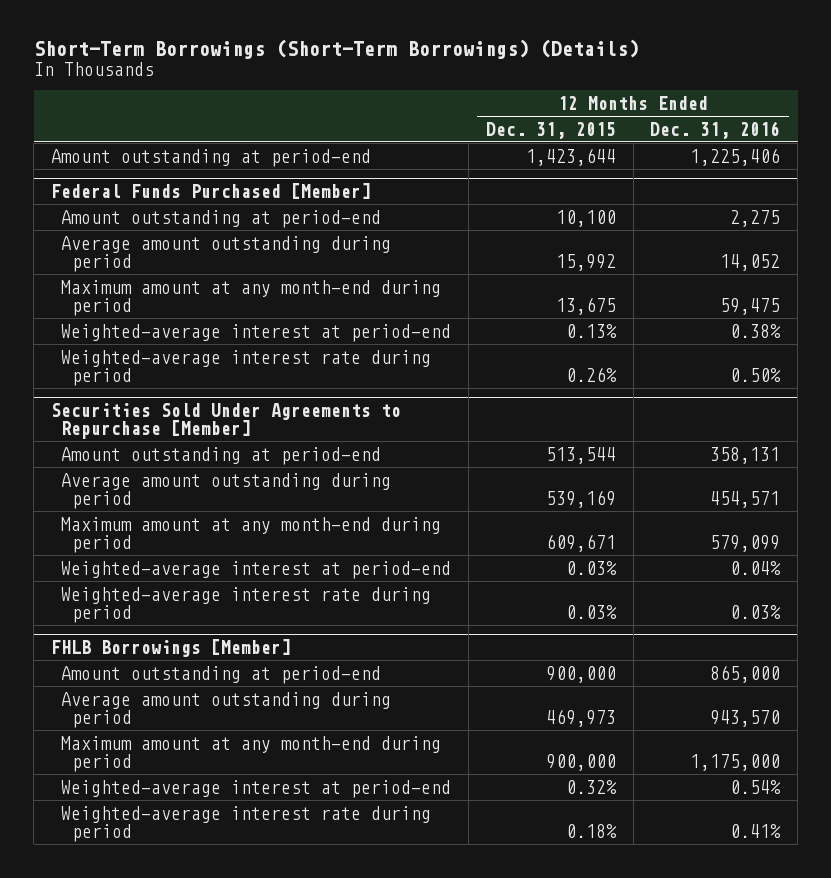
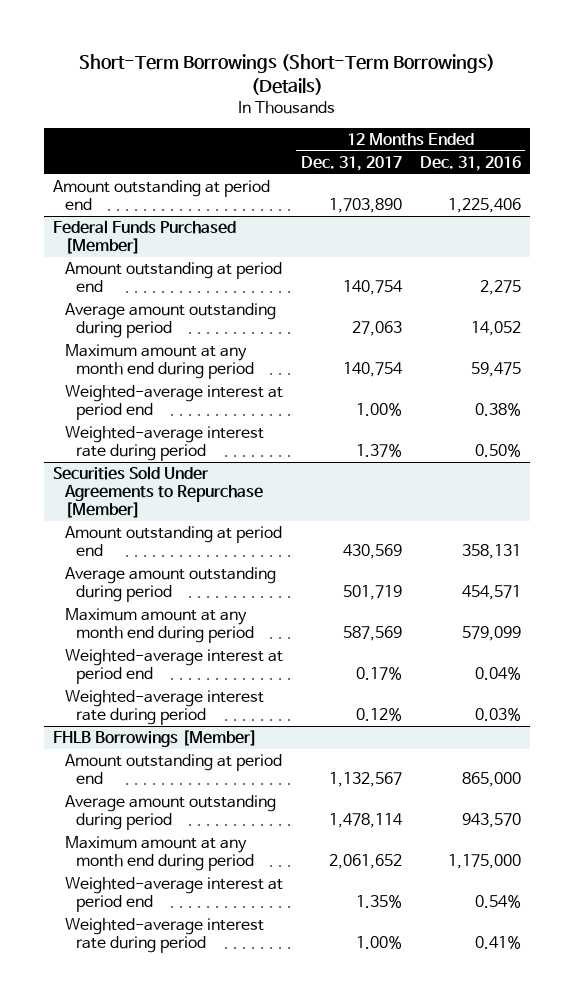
- | 12 Months Ended Dec. 31, 2015 | 12 Months Ended Dec. 31, 2016
+ | 12 Months Ended Dec. 31, 2017 | 12 Months Ended Dec. 31, 2016
- Amount outstanding at period-end | 1,423,644 | 1,225,406
+ Amount outstanding at period end | 1,703,890 | 1,225,406
@ Federal Funds Purchased [Member]
- Amount outstanding at period-end | 10,100 | 2,275
+ Amount outstanding at period end | 140,754 | 2,275
- Maximum amount at any month-end during period | 13,675 | 59,475
- Weighted-average interest at period-end | 0.13% | 0.38%
+ Maximum amount at any month end during period | 140,754 | 59,475
+ Weighted-average interest at period end | 1.00% | 0.38%
@ Securities Sold Under Agreements to Repurchase [Member]
- Amount outstanding at period-end | 513,544 | 358,131
+ Amount outstanding at period end | 430,569 | 358,131
- Maximum amount at any month-end during period | 609,671 | 579,099
- Weighted-average interest at period-end | 0.03% | 0.04%
+ Maximum amount at any month end during period | 587,569 | 579,099
+ Weighted-average interest at period end | 0.17% | 0.04%
@ FHLB Borrowings [Member]
- Amount outstanding at period-end | 900,000 | 865,000
+ Amount outstanding at period end | 1,132,567 | 865,000
- Maximum amount at any month-end during period | 900,000 | 1,175,000
- Weighted-average interest at period-end | 0.32% | 0.54%
+ Maximum amount at any month end during period | 2,061,652 | 1,175,000
+ Weighted-average interest at period end | 1.35% | 0.54%

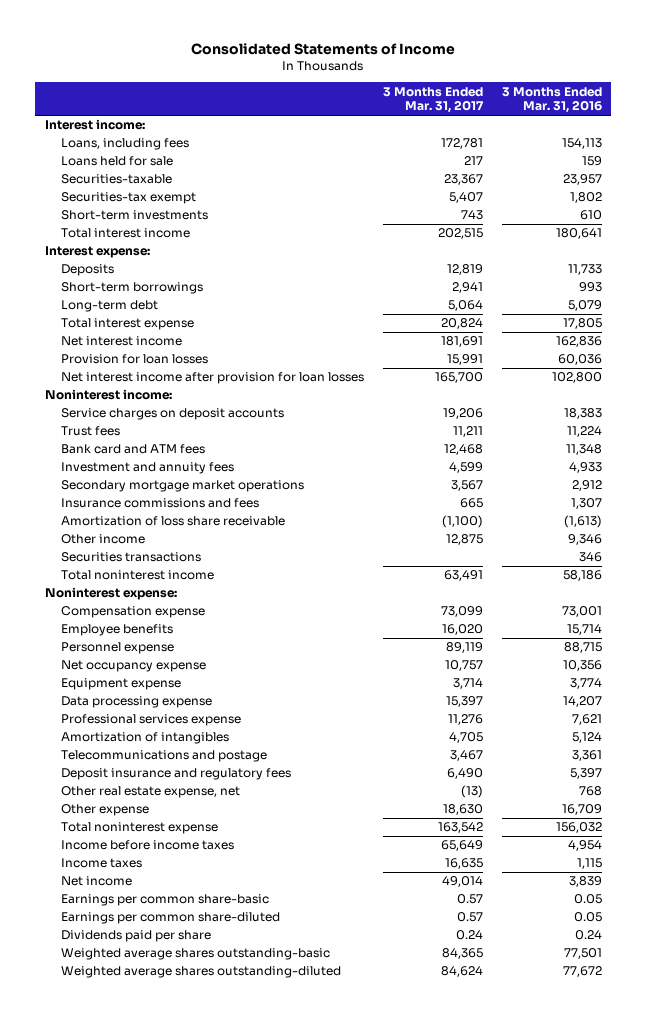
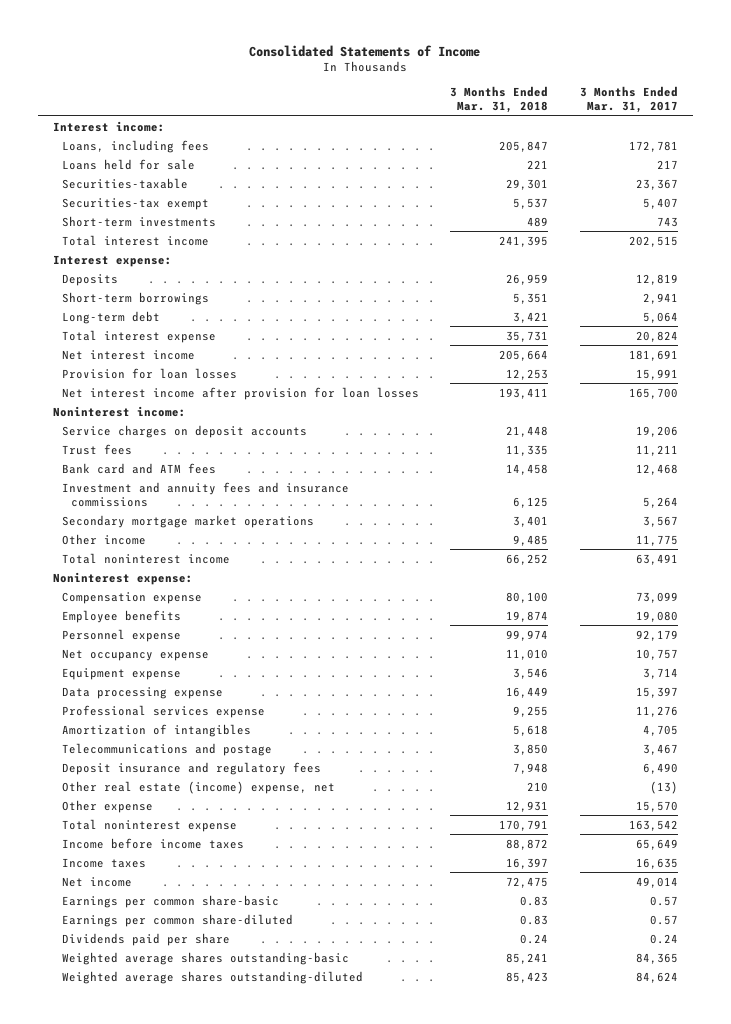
- | 3 Months Ended Mar. 31, 2017 | 3 Months Ended Mar. 31, 2016
+ | 3 Months Ended Mar. 31, 2018 | 3 Months Ended Mar. 31, 2017
- Investment and annuity fees | 4,599 | 4,933
+ Investment and annuity fees and insurance commissions | 6,125 | 5,264
- Insurance commissions and fees | 665 | 1,307
- Amortization of loss share receivable | (1,100) | (1,613)
- Other income | 12,875 | 9,346
- Securities transactions | | 346
+ Other income | 9,485 | 11,775
- Employee benefits | 16,020 | 15,714
- Personnel expense | 89,119 | 88,715
+ Employee benefits | 19,874 | 19,080
+ Personnel expense | 99,974 | 92,179
- Other real estate expense, net | (13) | 768
- Other expense | 18,630 | 16,709
+ Other real estate (income) expense, net | 210 | (13)
+ Other expense | 12,931 | 15,570

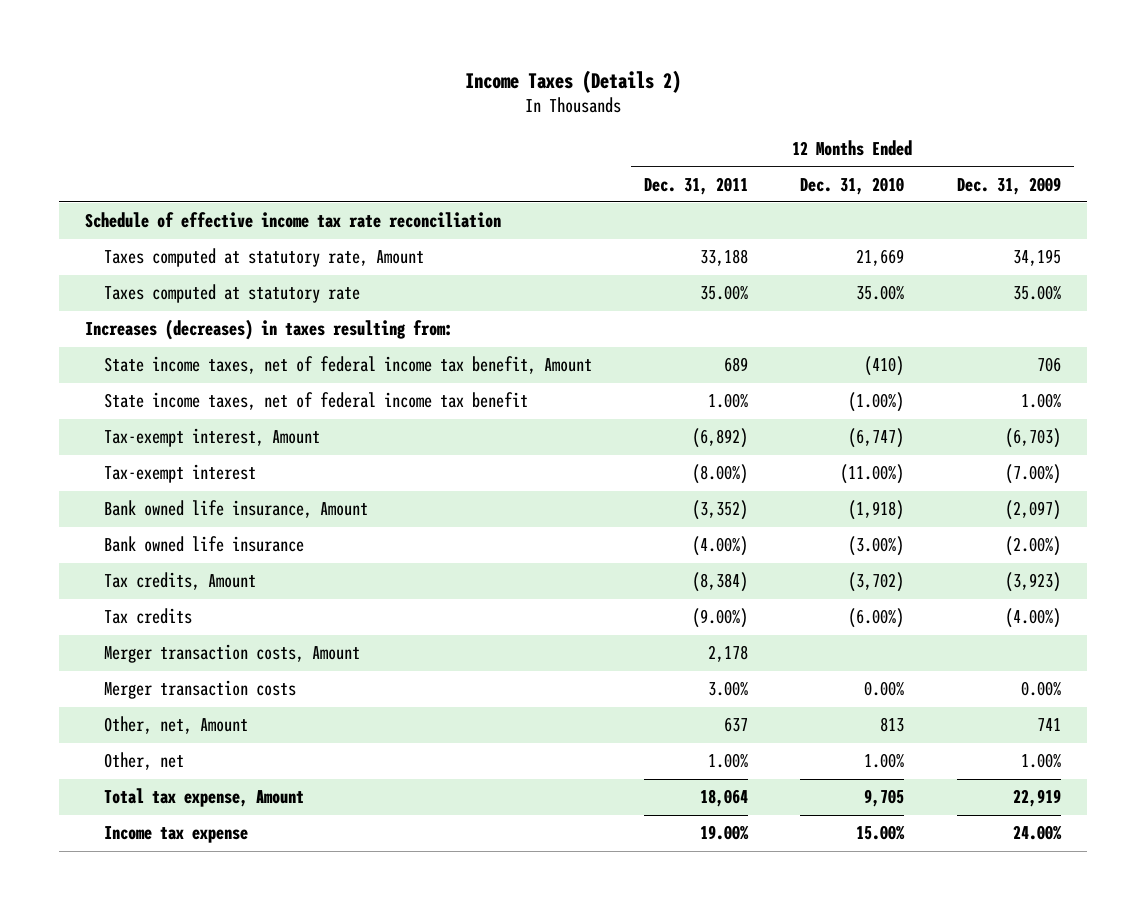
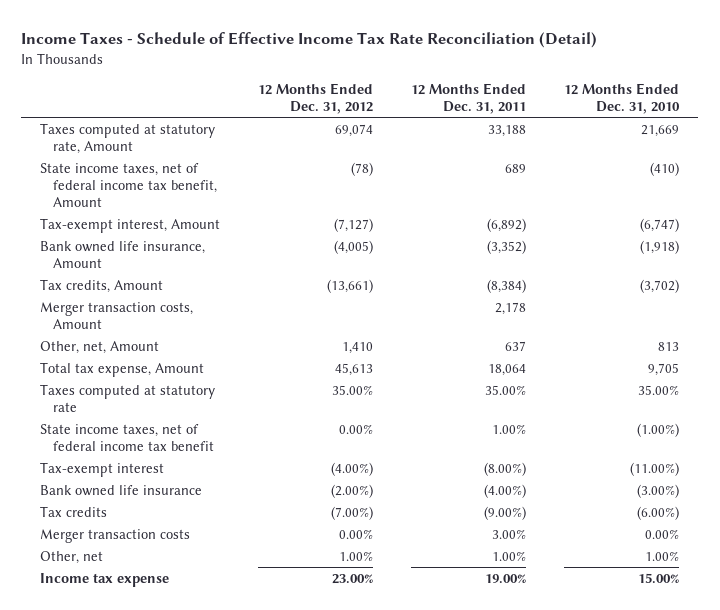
- Income Taxes (Details 2)
+ Income Taxes - Schedule of Effective Income Tax Rate Reconciliation (Detail)
- | 12 Months Ended Dec. 31, 2011 | 12 Months Ended Dec. 31, 2010 | 12 Months Ended Dec. 31, 2009
+ | 12 Months Ended Dec. 31, 2012 | 12 Months Ended Dec. 31, 2011 | 12 Months Ended Dec. 31, 2010
- Schedule of effective income tax rate reconciliation
- Increases (decreases) in taxes resulting from:
moved down: Taxes computed at statutory rate | 35.00% | 35.00% | 35.00%
moved down: State income taxes, net of federal income tax benefit | 0.00% | 1.00% | (1.00%)
moved down: Tax-exempt interest | (4.00%) | (8.00%) | (11.00%)
moved down: Bank owned life insurance | (2.00%) | (4.00%) | (3.00%)
moved down: Tax credits | (7.00%) | (9.00%) | (6.00%)
moved down: Merger transaction costs | 0.00% | 3.00% | 0.00%
moved down: Other, net | 1.00% | 1.00% | 1.00%

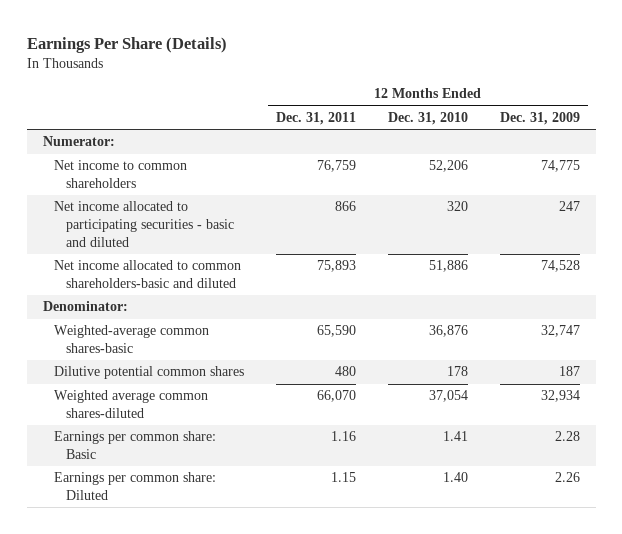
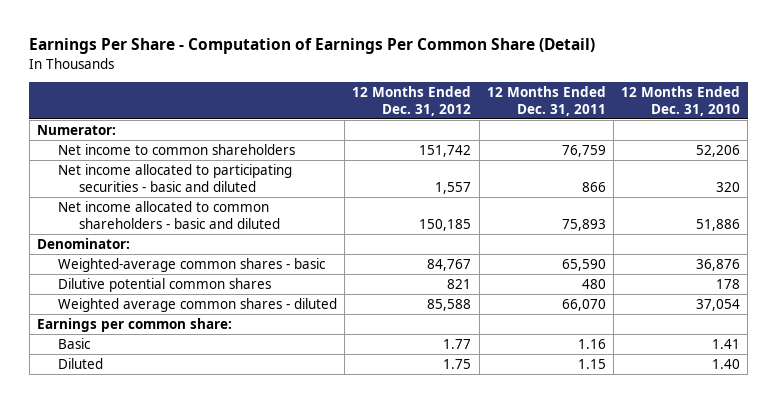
- Earnings Per Share (Details)
+ Earnings Per Share - Computation of Earnings Per Common Share (Detail)
- | 12 Months Ended Dec. 31, 2011 | 12 Months Ended Dec. 31, 2010 | 12 Months Ended Dec. 31, 2009
+ | 12 Months Ended Dec. 31, 2012 | 12 Months Ended Dec. 31, 2011 | 12 Months Ended Dec. 31, 2010
- Net income allocated to common shareholders-basic and diluted | 75,893 | 51,886 | 74,528
+ Net income allocated to common shareholders - basic and diluted | 150,185 | 75,893 | 51,886
- Weighted-average common shares-basic | 65,590 | 36,876 | 32,747
+ Weighted-average common shares - basic | 84,767 | 65,590 | 36,876
- Weighted average common shares-diluted | 66,070 | 37,054 | 32,934
- Earnings per common share: Basic | 1.16 | 1.41 | 2.28
- Earnings per common share: Diluted | 1.15 | 1.40 | 2.26
+ Weighted average common shares - diluted | 85,588 | 66,070 | 37,054
+ Earnings per common share:
+ Basic | 1.77 | 1.16 | 1.41
+ Diluted | 1.75 | 1.15 | 1.40

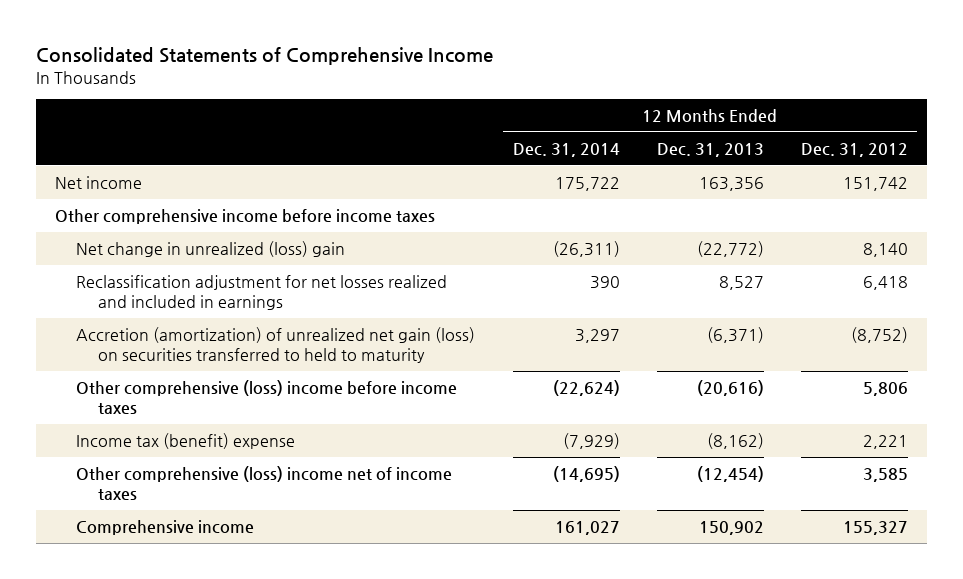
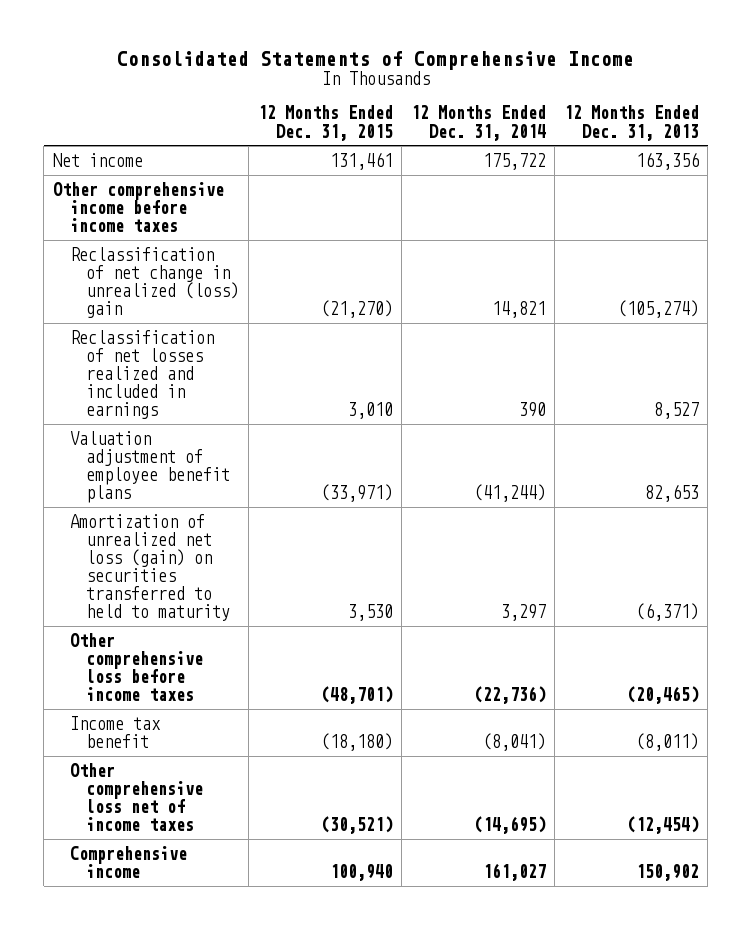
- | 12 Months Ended Dec. 31, 2014 | 12 Months Ended Dec. 31, 2013 | 12 Months Ended Dec. 31, 2012
+ | 12 Months Ended Dec. 31, 2015 | 12 Months Ended Dec. 31, 2014 | 12 Months Ended Dec. 31, 2013
- Net change in unrealized (loss) gain | (26,311) | (22,772) | 8,140
- Reclassification adjustment for net losses realized and included in earnings | 390 | 8,527 | 6,418
- Accretion (amortization) of unrealized net gain (loss) on securities transferred to held to maturity | 3,297 | (6,371) | (8,752)
- Other comprehensive (loss) income before income taxes | (22,624) | (20,616) | 5,806
- Income tax (benefit) expense | (7,929) | (8,162) | 2,221
- Other comprehensive (loss) income net of income taxes | (14,695) | (12,454) | 3,585
+ Reclassification of net change in unrealized (loss) gain | (21,270) | 14,821 | (105,274)
+ Reclassification of net losses realized and included in earnings | 3,010 | 390 | 8,527
+ Valuation adjustment of employee benefit plans | (33,971) | (41,244) | 82,653
+ Amortization of unrealized net loss (gain) on securities transferred to held to maturity | 3,530 | 3,297 | (6,371)
+ Other comprehensive loss before income taxes | (48,701) | (22,736) | (20,465)
+ Income tax benefit | (18,180) | (8,041) | (8,011)
+ Other comprehensive loss net of income taxes | (30,521) | (14,695) | (12,454)

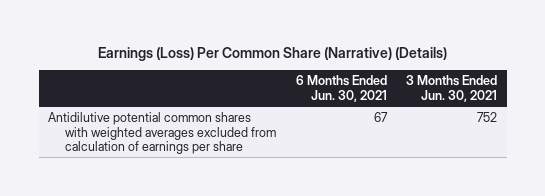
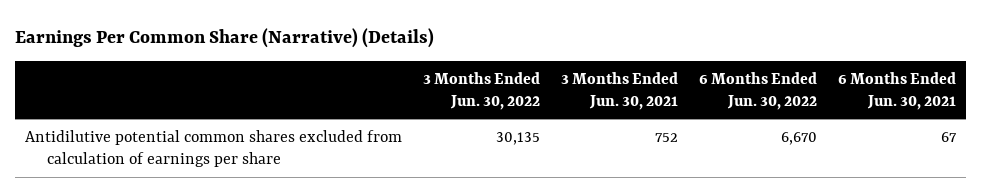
- Earnings (Loss) Per Common Share (Narrative) (Details)
+ Earnings Per Common Share (Narrative) (Details)
- | 6 Months Ended Jun. 30, 2021 | 3 Months Ended Jun. 30, 2021
+ | 3 Months Ended Jun. 30, 2022 | 3 Months Ended Jun. 30, 2021 | 6 Months Ended Jun. 30, 2022 | 6 Months Ended Jun. 30, 2021
- Antidilutive potential common shares with weighted averages excluded from calculation of earnings per share | 67 | 752
+ Antidilutive potential common shares excluded from calculation of earnings per share | 30,135 | 752 | 6,670 | 67

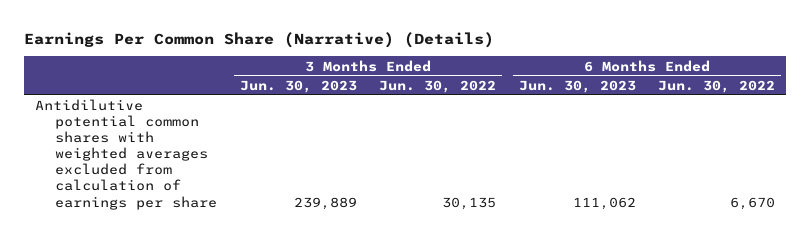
- | 3 Months Ended Jun. 30, 2022 | 3 Months Ended Jun. 30, 2021 | 6 Months Ended Jun. 30, 2022 | 6 Months Ended Jun. 30, 2021
+ | 3 Months Ended Jun. 30, 2023 | 3 Months Ended Jun. 30, 2022 | 6 Months Ended Jun. 30, 2023 | 6 Months Ended Jun. 30, 2022
- Antidilutive potential common shares excluded from calculation of earnings per share | 30,135 | 752 | 6,670 | 67
+ Antidilutive potential common shares with weighted averages excluded from calculation of earnings per share | 239,889 | 30,135 | 111,062 | 6,670

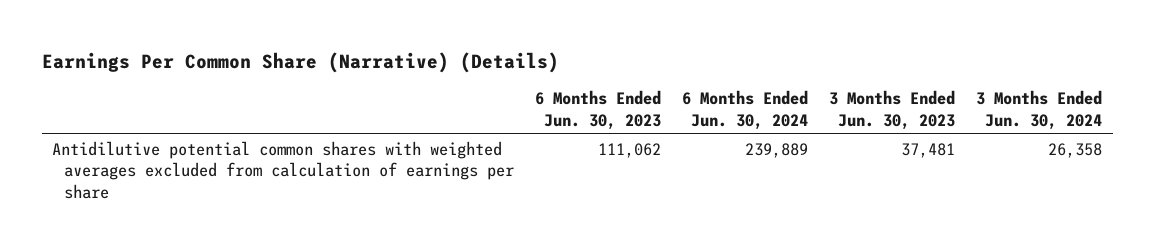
- | 3 Months Ended Jun. 30, 2023 | 3 Months Ended Jun. 30, 2022 | 6 Months Ended Jun. 30, 2023 | 6 Months Ended Jun. 30, 2022
+ | 6 Months Ended Jun. 30, 2023 | 6 Months Ended Jun. 30, 2024 | 3 Months Ended Jun. 30, 2023 | 3 Months Ended Jun. 30, 2024
- Antidilutive potential common shares with weighted averages excluded from calculation of earnings per share | 239,889 | 30,135 | 111,062 | 6,670
+ Antidilutive potential common shares with weighted averages excluded from calculation of earnings per share | 111,062 | 239,889 | 37,481 | 26,358

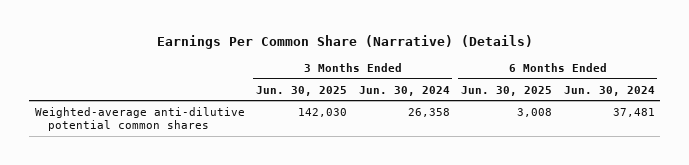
- | 6 Months Ended Jun. 30, 2023 | 6 Months Ended Jun. 30, 2024 | 3 Months Ended Jun. 30, 2023 | 3 Months Ended Jun. 30, 2024
+ | 3 Months Ended Jun. 30, 2025 | 3 Months Ended Jun. 30, 2024 | 6 Months Ended Jun. 30, 2025 | 6 Months Ended Jun. 30, 2024
- Antidilutive potential common shares with weighted averages excluded from calculation of earnings per share | 111,062 | 239,889 | 37,481 | 26,358
+ Weighted-average anti-dilutive potential common shares | 142,030 | 26,358 | 3,008 | 37,481

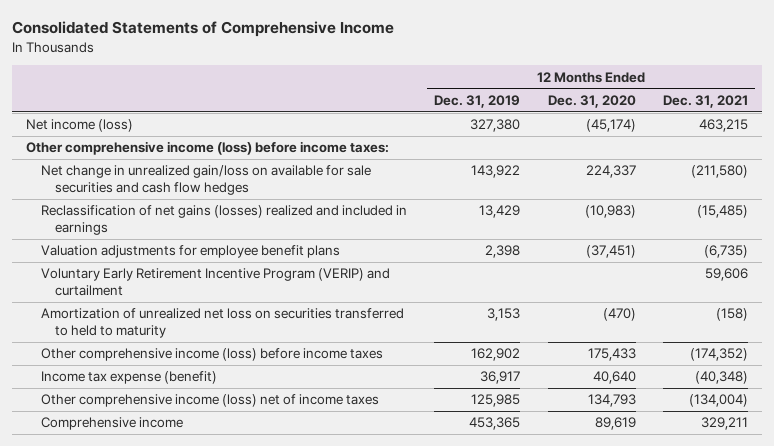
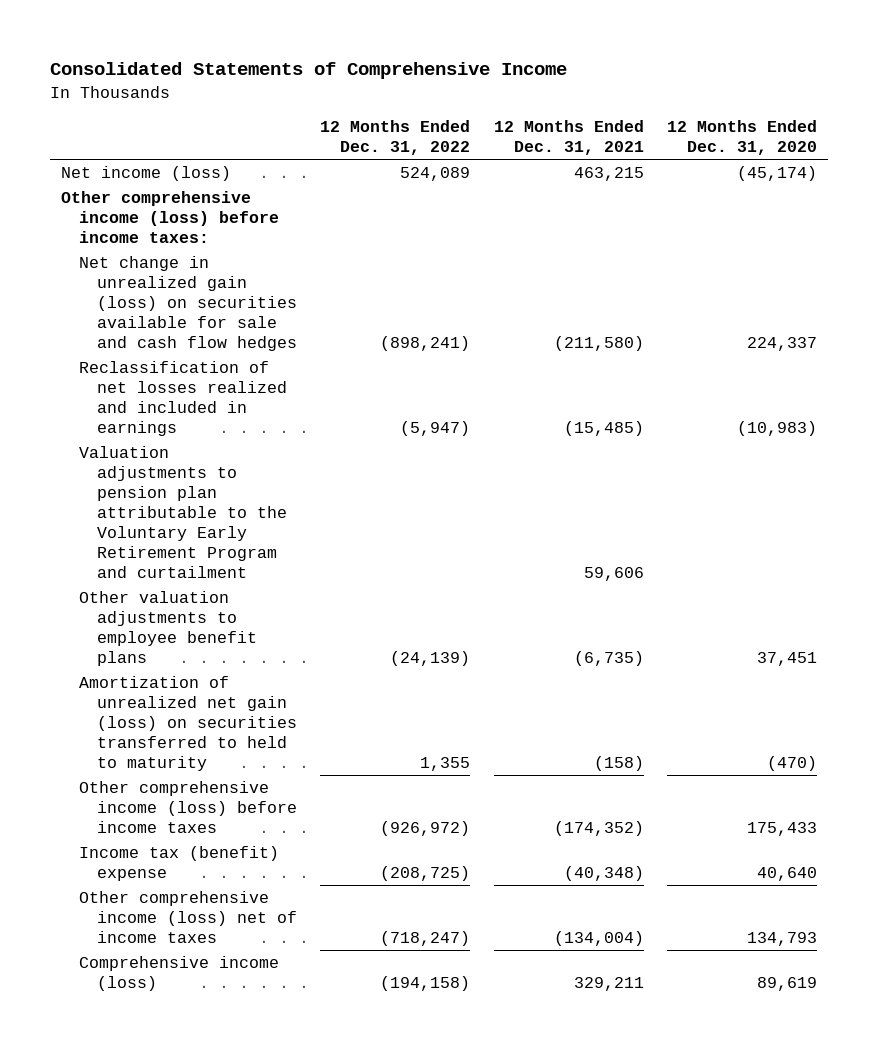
- | 12 Months Ended Dec. 31, 2019 | 12 Months Ended Dec. 31, 2020 | 12 Months Ended Dec. 31, 2021
+ | 12 Months Ended Dec. 31, 2022 | 12 Months Ended Dec. 31, 2021 | 12 Months Ended Dec. 31, 2020
- Net change in unrealized gain/loss on available for sale securities and cash flow hedges | 143,922 | 224,337 | (211,580)
- Reclassification of net gains (losses) realized and included in earnings | 13,429 | (10,983) | (15,485)
- Valuation adjustments for employee benefit plans | 2,398 | (37,451) | (6,735)
- Voluntary Early Retirement Incentive Program (VERIP) and curtailment | | | 59,606
- Amortization of unrealized net loss on securities transferred to held to maturity | 3,153 | (470) | (158)
+ Net change in unrealized gain (loss) on securities available for sale and cash flow hedges | (898,241) | (211,580) | 224,337
+ Reclassification of net losses realized and included in earnings | (5,947) | (15,485) | (10,983)
+ Valuation adjustments to pension plan attributable to the Voluntary Early Retirement Program and curtailment | | 59,606 |
+ Other valuation adjustments to employee benefit plans | (24,139) | (6,735) | 37,451
+ Amortization of unrealized net gain (loss) on securities transferred to held to maturity | 1,355 | (158) | (470)
- Income tax expense (benefit) | 36,917 | 40,640 | (40,348)
+ Income tax (benefit) expense | (208,725) | (40,348) | 40,640
- Comprehensive income | 453,365 | 89,619 | 329,211
+ Comprehensive income (loss) | (194,158) | 329,211 | 89,619

